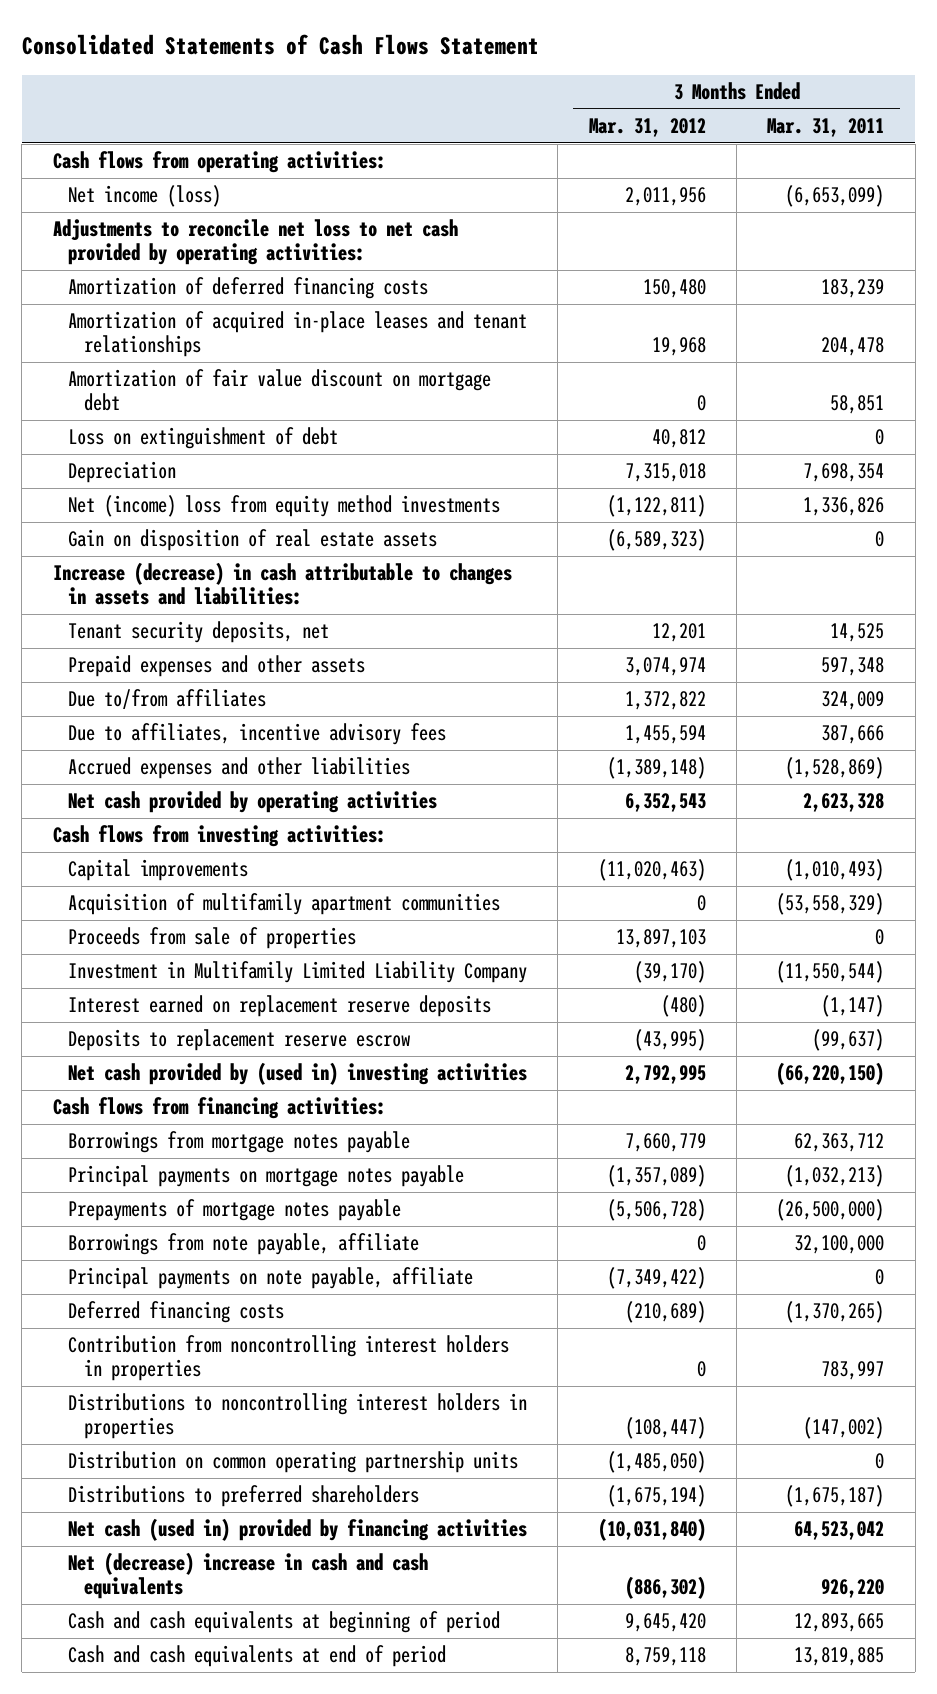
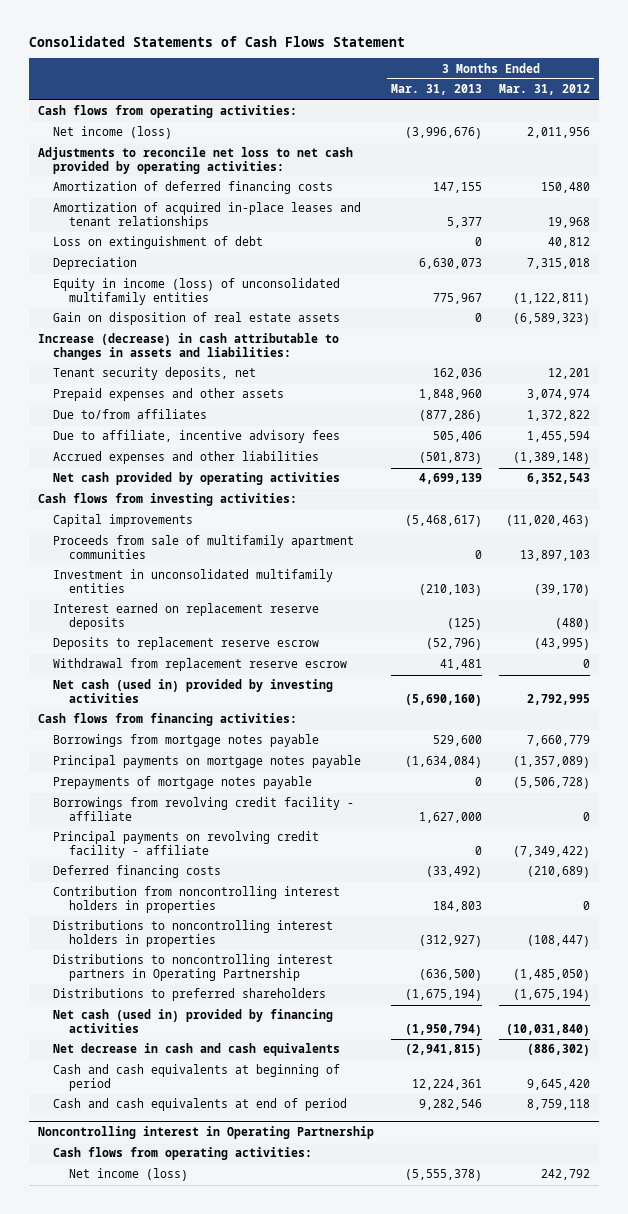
- | 3 Months Ended Mar. 31, 2012 | 3 Months Ended Mar. 31, 2011
+ | 3 Months Ended Mar. 31, 2013 | 3 Months Ended Mar. 31, 2012
- Amortization of fair value discount on mortgage debt | 0 | 58,851
- Net (income) loss from equity method investments | (1,122,811) | 1,336,826
+ Equity in income (loss) of unconsolidated multifamily entities | 775,967 | (1,122,811)
- Due to affiliates, incentive advisory fees | 1,455,594 | 387,666
+ Due to affiliate, incentive advisory fees | 505,406 | 1,455,594
- Acquisition of multifamily apartment communities | 0 | (53,558,329)
- Proceeds from sale of properties | 13,897,103 | 0
- Investment in Multifamily Limited Liability Company | (39,170) | (11,550,544)
+ Proceeds from sale of multifamily apartment communities | 0 | 13,897,103
+ Investment in unconsolidated multifamily entities | (210,103) | (39,170)
- Net cash provided by (used in) investing activities | 2,792,995 | (66,220,150)
+ Withdrawal from replacement reserve escrow | 41,481 | 0
+ Net cash (used in) provided by investing activities | (5,690,160) | 2,792,995
- Borrowings from note payable, affiliate | 0 | 32,100,000
- Principal payments on note payable, affiliate | (7,349,422) | 0
+ Borrowings from revolving credit facility - affiliate | 1,627,000 | 0
+ Principal payments on revolving credit facility - affiliate | 0 | (7,349,422)
- Distribution on common operating partnership units | (1,485,050) | 0
+ Distributions to noncontrolling interest partners in Operating Partnership | (636,500) | (1,485,050)
- Net (decrease) increase in cash and cash equivalents | (886,302) | 926,220
+ Net decrease in cash and cash equivalents | (2,941,815) | (886,302)
+ Noncontrolling interest in Operating Partnership
+ Cash flows from operating activities:
+ Net income (loss) | (5,555,378) | 242,792

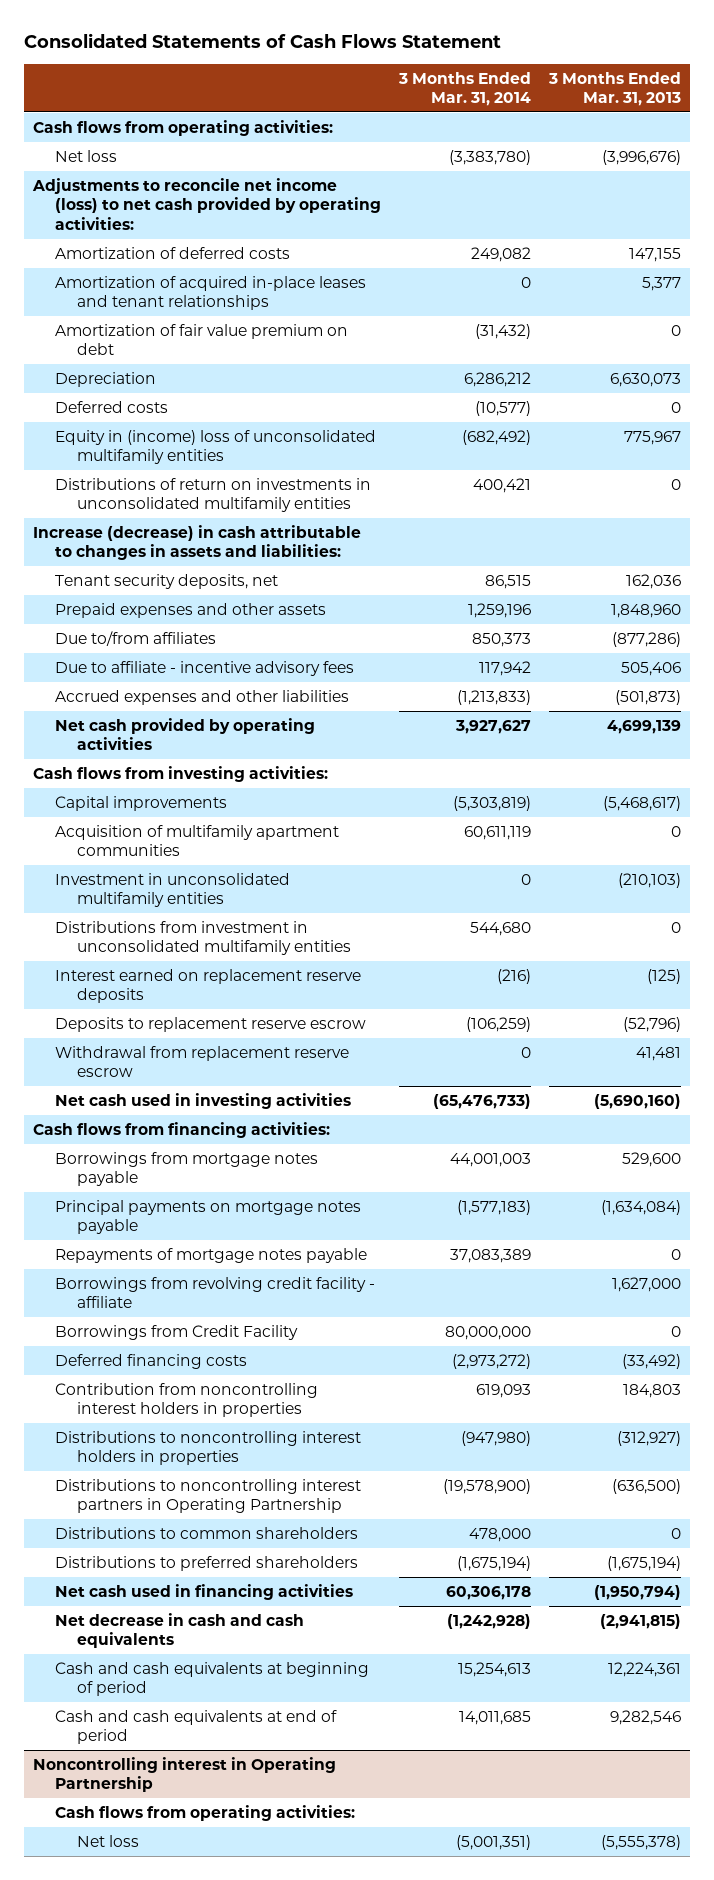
- | 3 Months Ended Mar. 31, 2013 | 3 Months Ended Mar. 31, 2012
+ | 3 Months Ended Mar. 31, 2014 | 3 Months Ended Mar. 31, 2013
- Net income (loss) | (3,996,676) | 2,011,956
- Adjustments to reconcile net loss to net cash provided by operating activities:
- Amortization of deferred financing costs | 147,155 | 150,480
+ Net loss | (3,383,780) | (3,996,676)
+ Adjustments to reconcile net income (loss) to net cash provided by operating activities:
+ Amortization of deferred costs | 249,082 | 147,155
- Loss on extinguishment of debt | 0 | 40,812
+ Amortization of fair value premium on debt | (31,432) | 0
- Equity in income (loss) of unconsolidated multifamily entities | 775,967 | (1,122,811)
- Gain on disposition of real estate assets | 0 | (6,589,323)
+ Deferred costs | (10,577) | 0
+ Equity in (income) loss of unconsolidated multifamily entities | (682,492) | 775,967
+ Distributions of return on investments in unconsolidated multifamily entities | 400,421 | 0
- Due to affiliate, incentive advisory fees | 505,406 | 1,455,594
+ Due to affiliate - incentive advisory fees | 117,942 | 505,406
- Proceeds from sale of multifamily apartment communities | 0 | 13,897,103
+ Acquisition of multifamily apartment communities | 60,611,119 | 0
+ Distributions from investment in unconsolidated multifamily entities | 544,680 | 0
- Net cash (used in) provided by investing activities | (5,690,160) | 2,792,995
+ Net cash used in investing activities | (65,476,733) | (5,690,160)
- Prepayments of mortgage notes payable | 0 | (5,506,728)
+ Repayments of mortgage notes payable | 37,083,389 | 0
- Principal payments on revolving credit facility - affiliate | 0 | (7,349,422)
+ Borrowings from Credit Facility | 80,000,000 | 0
+ Distributions to common shareholders | 478,000 | 0
- Net cash (used in) provided by financing activities | (1,950,794) | (10,031,840)
+ Net cash used in financing activities | 60,306,178 | (1,950,794)
@ Noncontrolling interest in Operating Partnership
- Net income (loss) | (5,555,378) | 242,792
+ Net loss | (5,001,351) | (5,555,378)

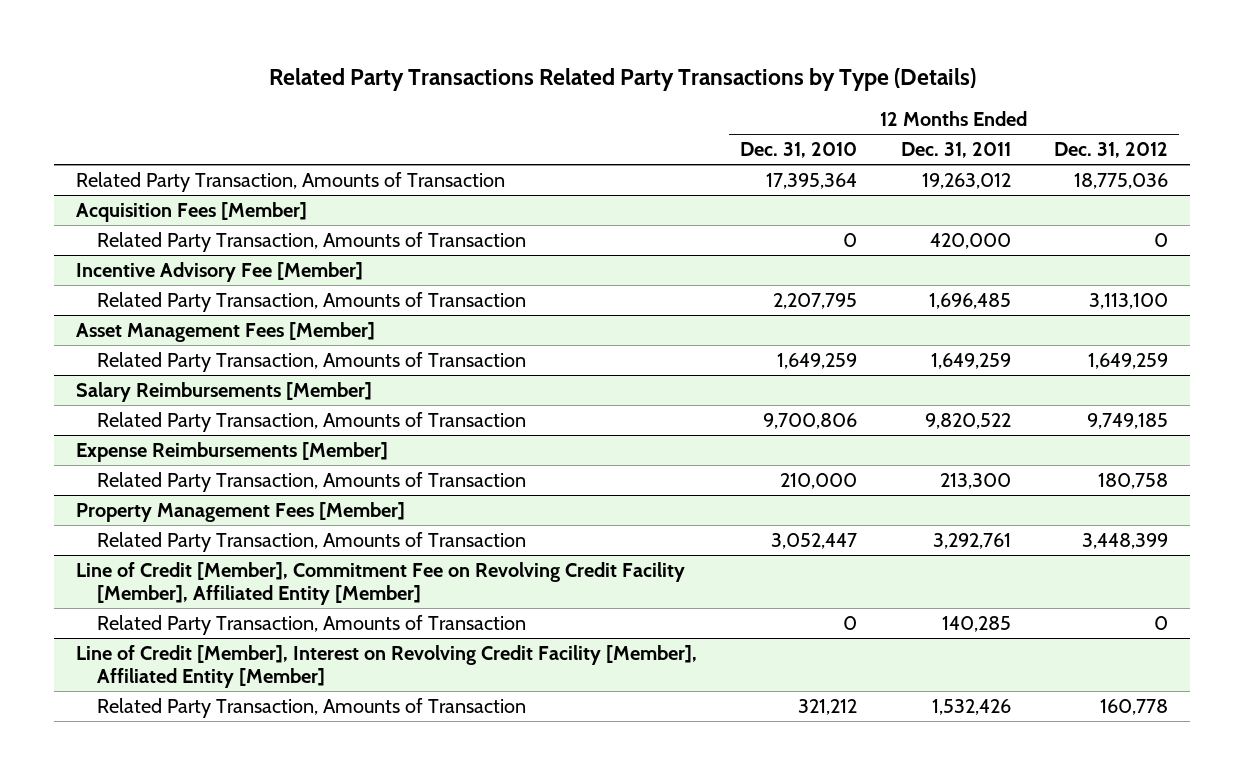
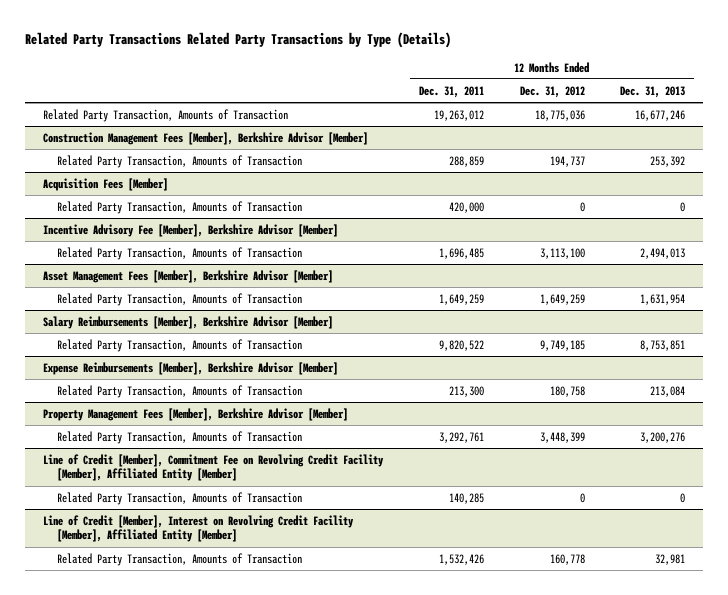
- | 12 Months Ended Dec. 31, 2010 | 12 Months Ended Dec. 31, 2011 | 12 Months Ended Dec. 31, 2012
+ | 12 Months Ended Dec. 31, 2011 | 12 Months Ended Dec. 31, 2012 | 12 Months Ended Dec. 31, 2013
+ Construction Management Fees [Member], Berkshire Advisor [Member]
+ Related Party Transaction, Amounts of Transaction | 288,859 | 194,737 | 253,392
- Incentive Advisory Fee [Member]
+ Incentive Advisory Fee [Member], Berkshire Advisor [Member]
- Asset Management Fees [Member]
+ Asset Management Fees [Member], Berkshire Advisor [Member]
- Salary Reimbursements [Member]
+ Salary Reimbursements [Member], Berkshire Advisor [Member]
- Expense Reimbursements [Member]
+ Expense Reimbursements [Member], Berkshire Advisor [Member]
- Property Management Fees [Member]
+ Property Management Fees [Member], Berkshire Advisor [Member]

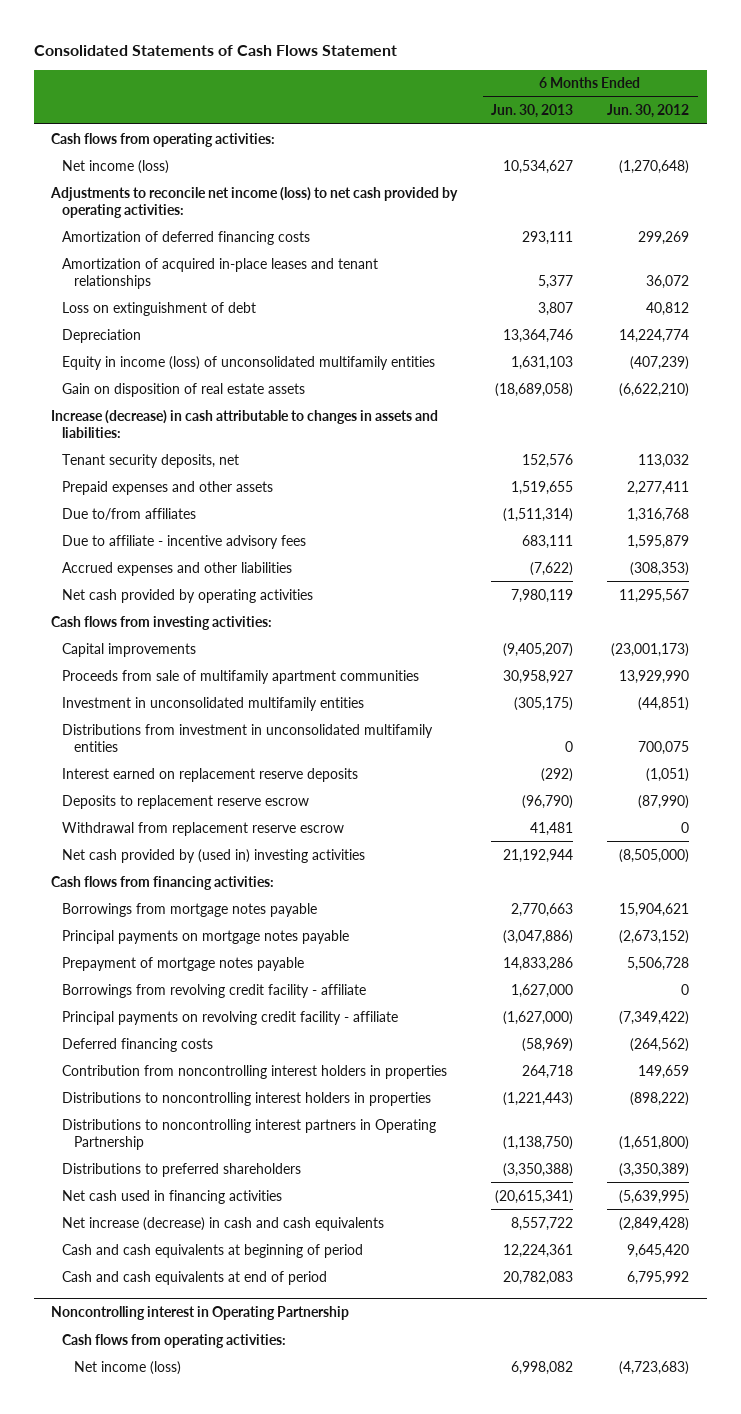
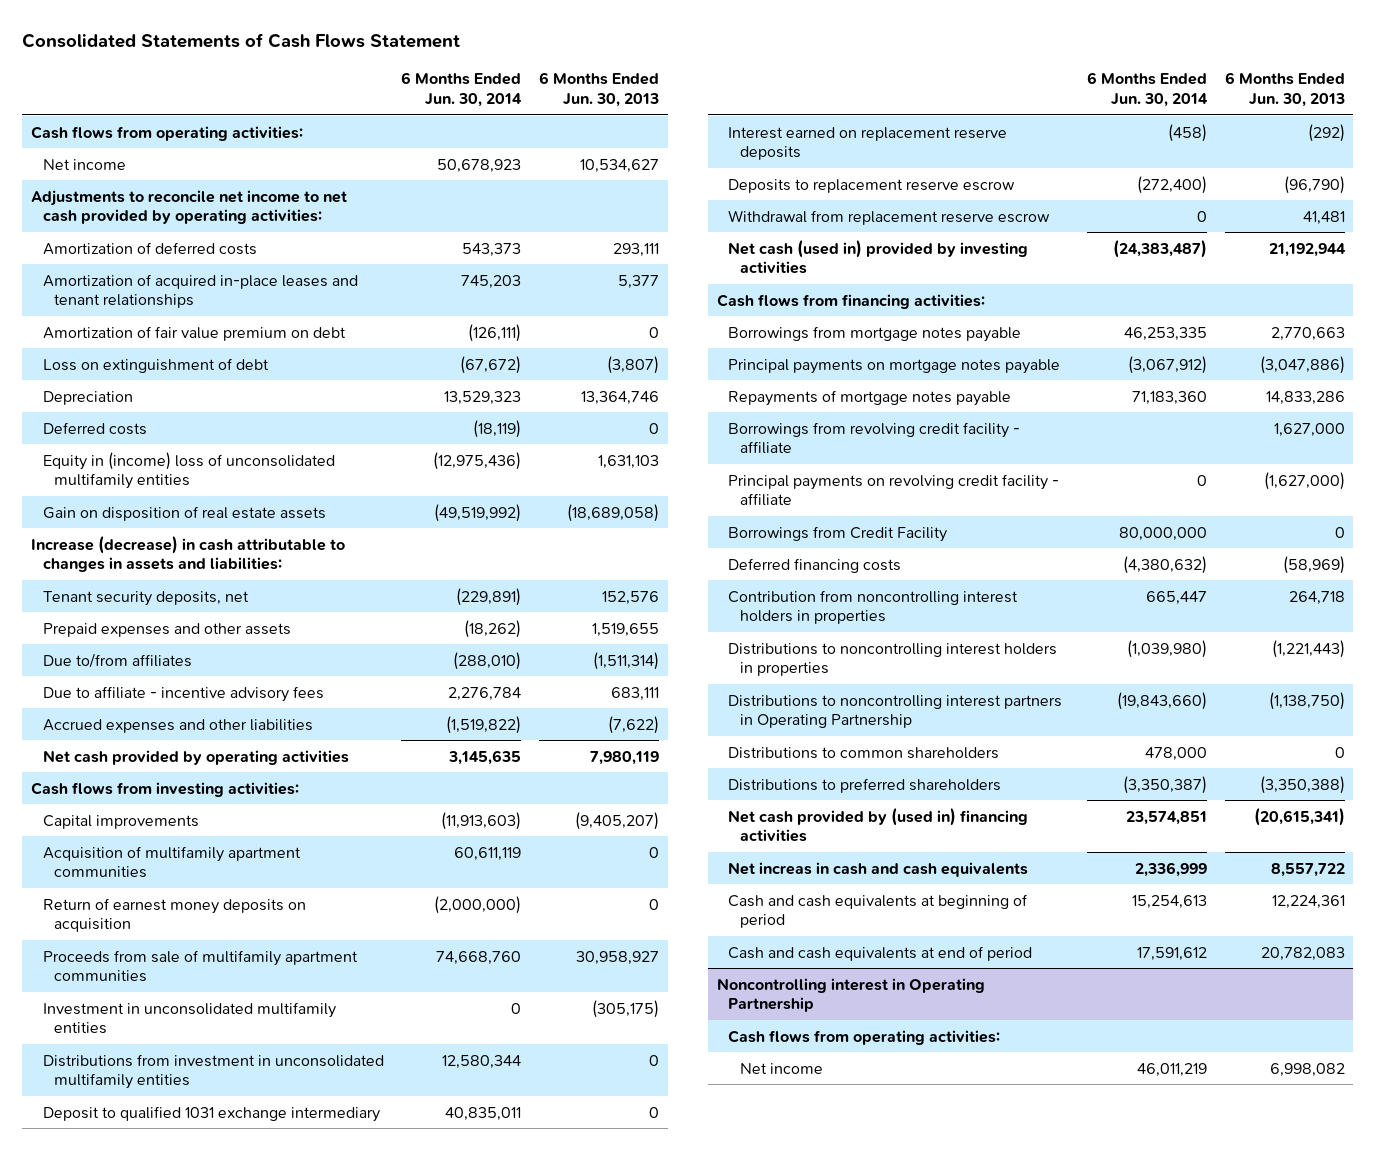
- | 6 Months Ended Jun. 30, 2013 | 6 Months Ended Jun. 30, 2012
+ | 6 Months Ended Jun. 30, 2014 | 6 Months Ended Jun. 30, 2013
- Net income (loss) | 10,534,627 | (1,270,648)
- Adjustments to reconcile net income (loss) to net cash provided by operating activities:
- Amortization of deferred financing costs | 293,111 | 299,269
+ Net income | 50,678,923 | 10,534,627
+ Adjustments to reconcile net income to net cash provided by operating activities:
+ Amortization of deferred costs | 543,373 | 293,111
- Loss on extinguishment of debt | 3,807 | 40,812
+ Amortization of fair value premium on debt | (126,111) | 0
+ Loss on extinguishment of debt | (67,672) | (3,807)
- Equity in income (loss) of unconsolidated multifamily entities | 1,631,103 | (407,239)
+ Deferred costs | (18,119) | 0
+ Equity in (income) loss of unconsolidated multifamily entities | (12,975,436) | 1,631,103
+ Acquisition of multifamily apartment communities | 60,611,119 | 0
+ Return of earnest money deposits on acquisition | (2,000,000) | 0
+ Deposit to qualified 1031 exchange intermediary | 40,835,011 | 0
- Net cash provided by (used in) investing activities | 21,192,944 | (8,505,000)
+ Net cash (used in) provided by investing activities | (24,383,487) | 21,192,944
- Prepayment of mortgage notes payable | 14,833,286 | 5,506,728
+ Repayments of mortgage notes payable | 71,183,360 | 14,833,286
+ Borrowings from Credit Facility | 80,000,000 | 0
+ Distributions to common shareholders | 478,000 | 0
- Net cash used in financing activities | (20,615,341) | (5,639,995)
- Net increase (decrease) in cash and cash equivalents | 8,557,722 | (2,849,428)
+ Net cash provided by (used in) financing activities | 23,574,851 | (20,615,341)
+ Net increas in cash and cash equivalents | 2,336,999 | 8,557,722
@ Noncontrolling interest in Operating Partnership
- Net income (loss) | 6,998,082 | (4,723,683)
+ Net income | 46,011,219 | 6,998,082

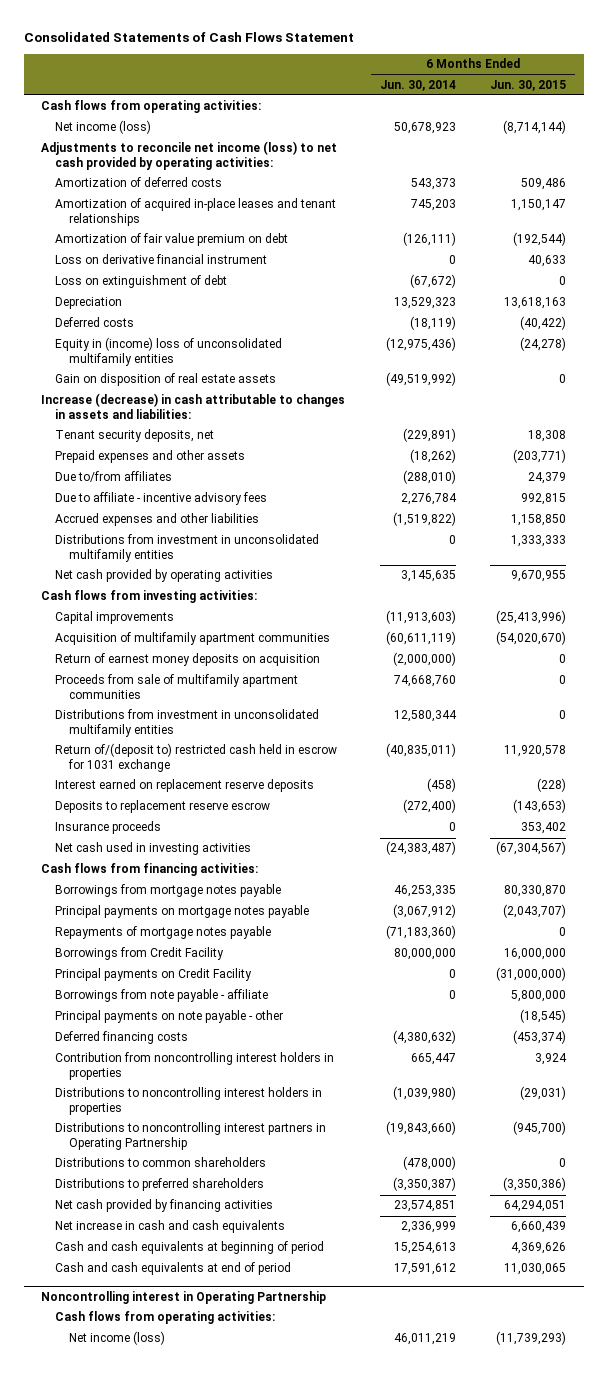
- | 6 Months Ended Jun. 30, 2014 | 6 Months Ended Jun. 30, 2013
+ | 6 Months Ended Jun. 30, 2014 | 6 Months Ended Jun. 30, 2015
- Net income | 50,678,923 | 10,534,627
- Adjustments to reconcile net income to net cash provided by operating activities:
+ Net income (loss) | 50,678,923 | (8,714,144)
+ Adjustments to reconcile net income (loss) to net cash provided by operating activities:
+ Loss on derivative financial instrument | 0 | 40,633
+ Distributions from investment in unconsolidated multifamily entities | 0 | 1,333,333
- Acquisition of multifamily apartment communities | 60,611,119 | 0
+ Acquisition of multifamily apartment communities | (60,611,119) | (54,020,670)
- Investment in unconsolidated multifamily entities | 0 | (305,175)
- Deposit to qualified 1031 exchange intermediary | 40,835,011 | 0
+ Return of/(deposit to) restricted cash held in escrow for 1031 exchange | (40,835,011) | 11,920,578
- Withdrawal from replacement reserve escrow | 0 | 41,481
- Net cash (used in) provided by investing activities | (24,383,487) | 21,192,944
+ Insurance proceeds | 0 | 353,402
+ Net cash used in investing activities | (24,383,487) | (67,304,567)
- Repayments of mortgage notes payable | 71,183,360 | 14,833,286
- Borrowings from revolving credit facility - affiliate | | 1,627,000
- Principal payments on revolving credit facility - affiliate | 0 | (1,627,000)
+ Repayments of mortgage notes payable | (71,183,360) | 0
+ Principal payments on Credit Facility | 0 | (31,000,000)
+ Borrowings from note payable - affiliate | 0 | 5,800,000
+ Principal payments on note payable - other | | (18,545)
- Distributions to common shareholders | 478,000 | 0
+ Distributions to common shareholders | (478,000) | 0
- Net cash provided by (used in) financing activities | 23,574,851 | (20,615,341)
- Net increas in cash and cash equivalents | 2,336,999 | 8,557,722
+ Net cash provided by financing activities | 23,574,851 | 64,294,051
+ Net increase in cash and cash equivalents | 2,336,999 | 6,660,439
@ Noncontrolling interest in Operating Partnership
- Net income | 46,011,219 | 6,998,082
+ Net income (loss) | 46,011,219 | (11,739,293)

